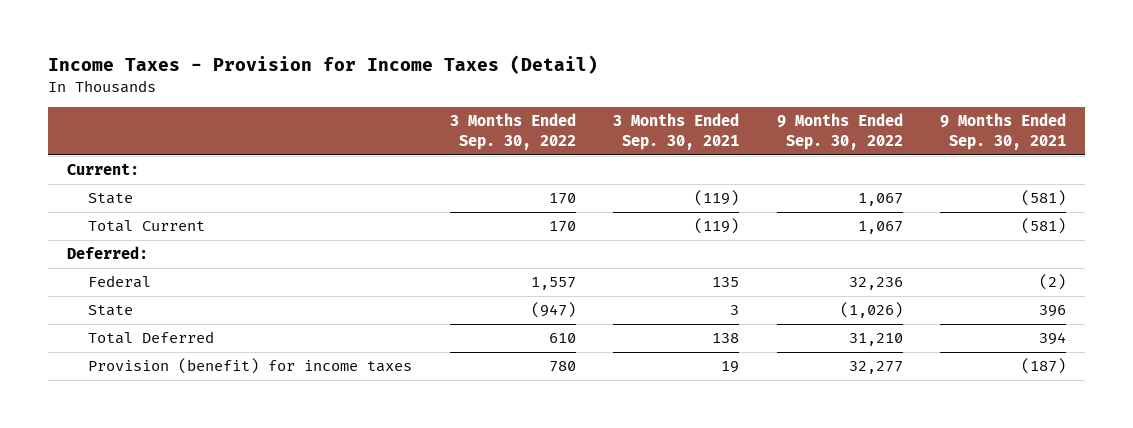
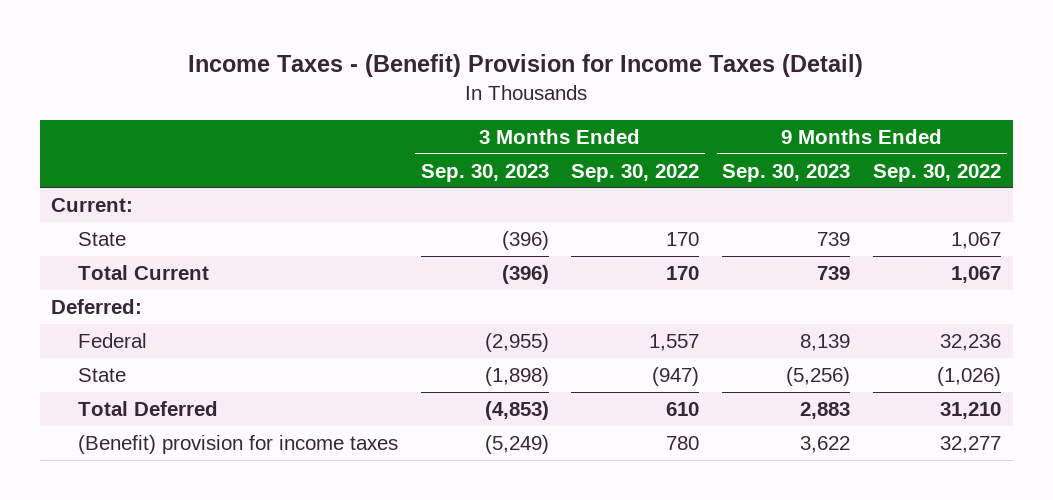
- Income Taxes - Provision for Income Taxes (Detail)
+ Income Taxes - (Benefit) Provision for Income Taxes (Detail)
- | 3 Months Ended Sep. 30, 2022 | 3 Months Ended Sep. 30, 2021 | 9 Months Ended Sep. 30, 2022 | 9 Months Ended Sep. 30, 2021
+ | 3 Months Ended Sep. 30, 2023 | 3 Months Ended Sep. 30, 2022 | 9 Months Ended Sep. 30, 2023 | 9 Months Ended Sep. 30, 2022
- Provision (benefit) for income taxes | 780 | 19 | 32,277 | (187)
+ (Benefit) provision for income taxes | (5,249) | 780 | 3,622 | 32,277

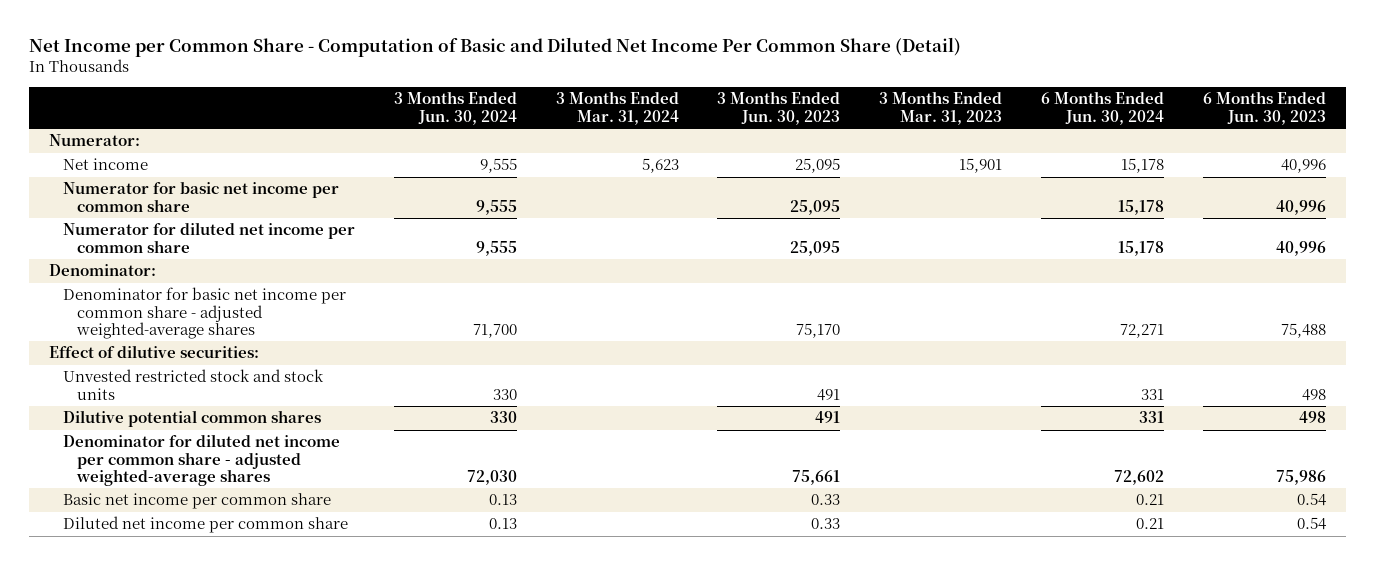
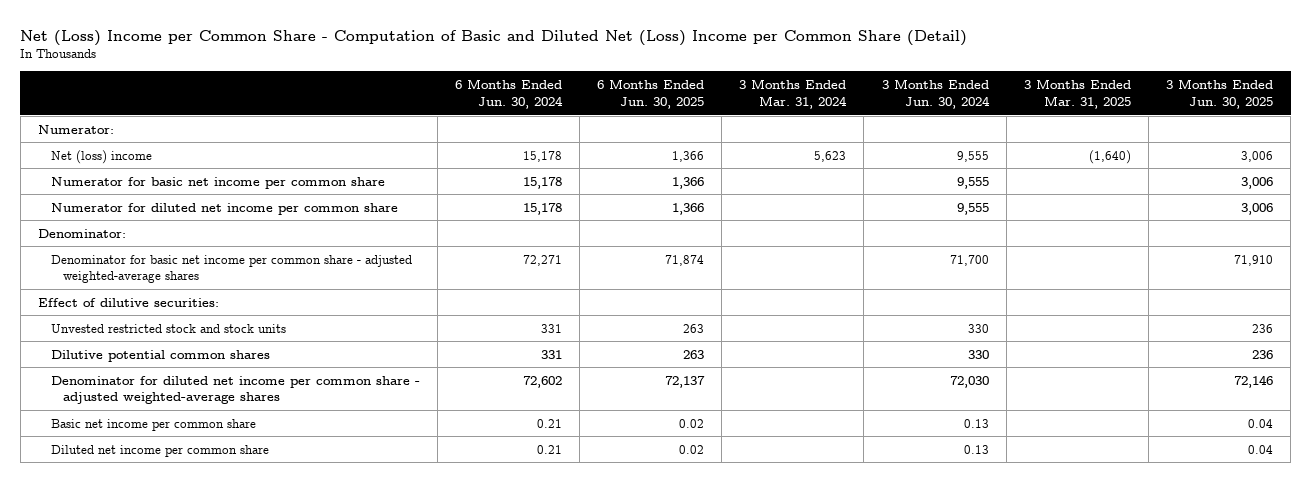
- Net Income per Common Share - Computation of Basic and Diluted Net Income Per Common Share (Detail)
+ Net (Loss) Income per Common Share - Computation of Basic and Diluted Net (Loss) Income per Common Share (Detail)
- | 3 Months Ended Jun. 30, 2024 | 3 Months Ended Mar. 31, 2024 | 3 Months Ended Jun. 30, 2023 | 3 Months Ended Mar. 31, 2023 | 6 Months Ended Jun. 30, 2024 | 6 Months Ended Jun. 30, 2023
+ | 6 Months Ended Jun. 30, 2024 | 6 Months Ended Jun. 30, 2025 | 3 Months Ended Mar. 31, 2024 | 3 Months Ended Jun. 30, 2024 | 3 Months Ended Mar. 31, 2025 | 3 Months Ended Jun. 30, 2025
- Net income | 9,555 | 5,623 | 25,095 | 15,901 | 15,178 | 40,996
+ Net (loss) income | 15,178 | 1,366 | 5,623 | 9,555 | (1,640) | 3,006

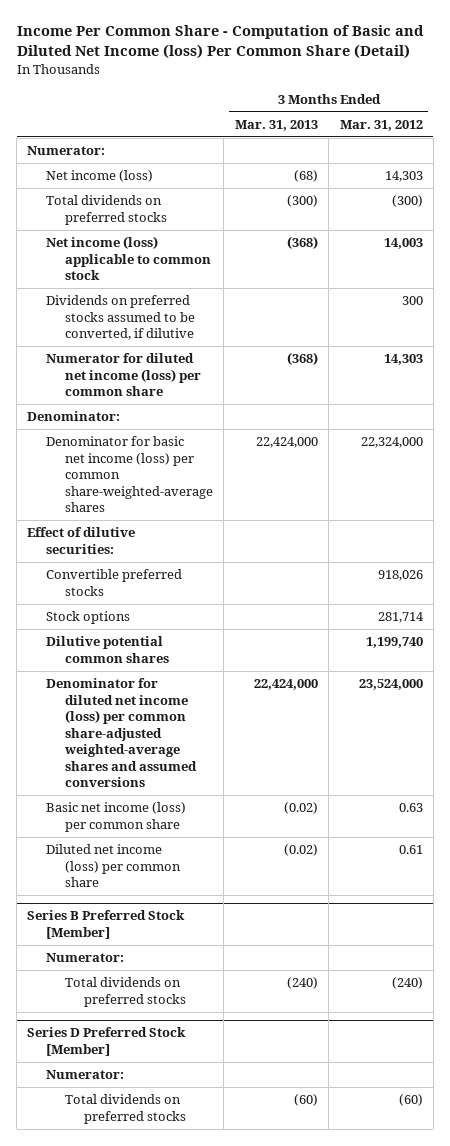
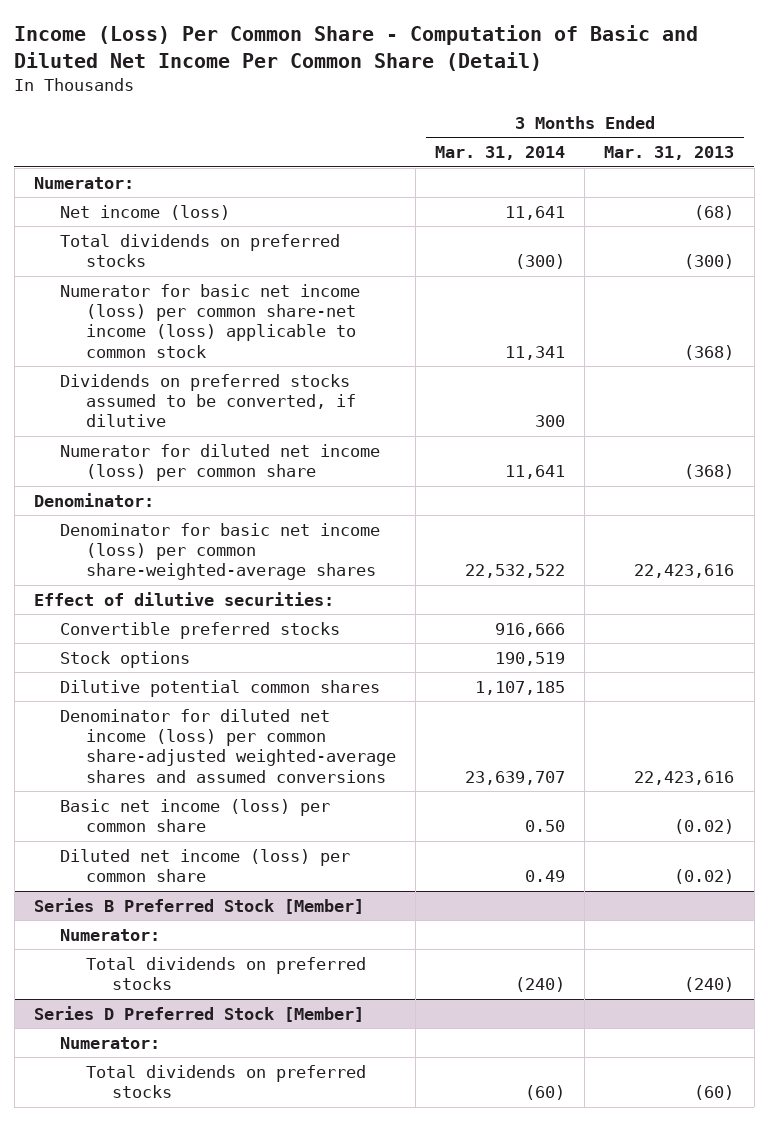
- Income Per Common Share - Computation of Basic and Diluted Net Income (loss) Per Common Share (Detail)
+ Income (Loss) Per Common Share - Computation of Basic and Diluted Net Income Per Common Share (Detail)
- | 3 Months Ended Mar. 31, 2013 | 3 Months Ended Mar. 31, 2012
+ | 3 Months Ended Mar. 31, 2014 | 3 Months Ended Mar. 31, 2013
- Net income (loss) applicable to common stock | (368) | 14,003
+ Numerator for basic net income (loss) per common share-net income (loss) applicable to common stock | 11,341 | (368)
- Denominator for basic net income (loss) per common share-weighted-average shares | 22,424,000 | 22,324,000
+ Denominator for basic net income (loss) per common share-weighted-average shares | 22,532,522 | 22,423,616
- Denominator for diluted net income (loss) per common share-adjusted weighted-average shares and assumed conversions | 22,424,000 | 23,524,000
+ Denominator for diluted net income (loss) per common share-adjusted weighted-average shares and assumed conversions | 23,639,707 | 22,423,616

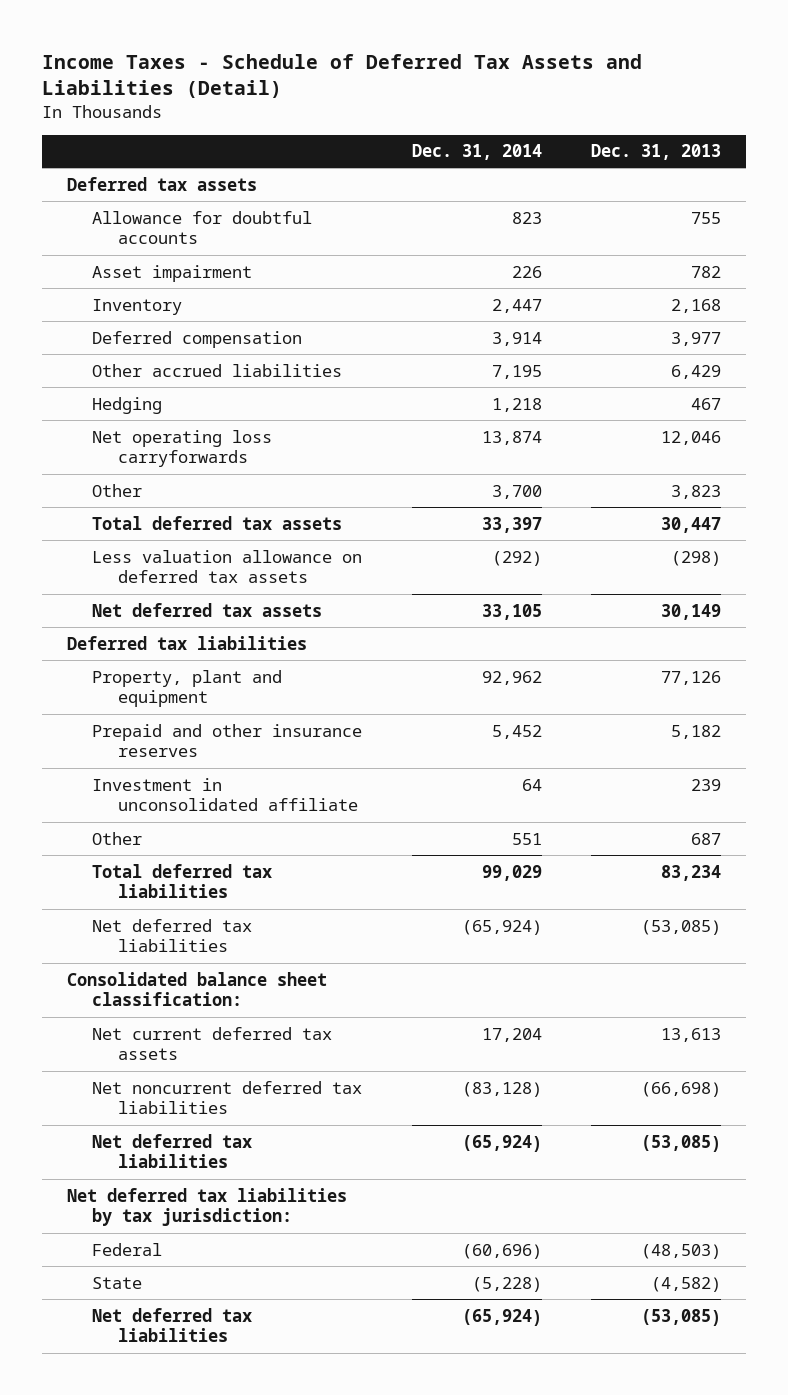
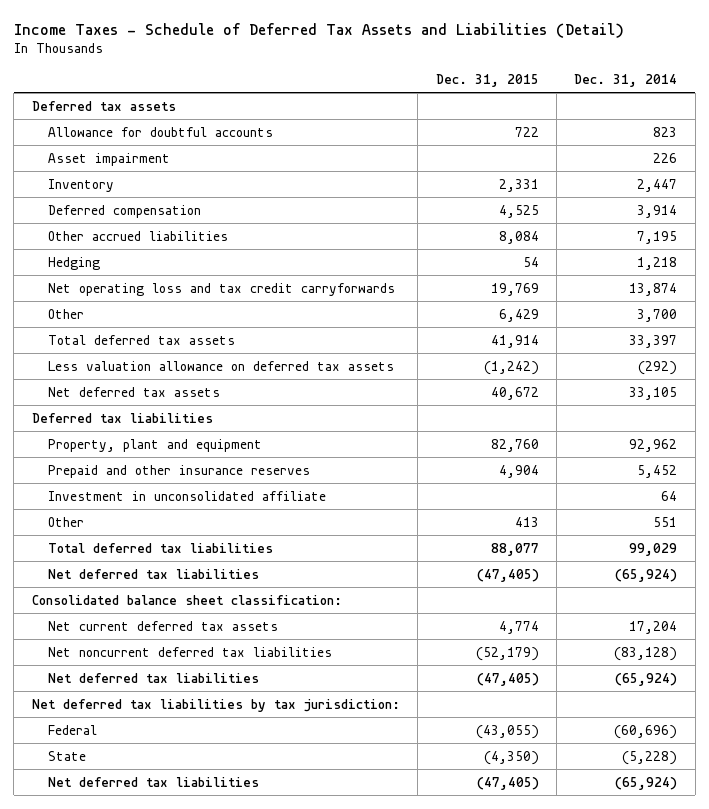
- | Dec. 31, 2014 | Dec. 31, 2013
+ | Dec. 31, 2015 | Dec. 31, 2014
- Net operating loss carryforwards | 13,874 | 12,046
+ Net operating loss and tax credit carryforwards | 19,769 | 13,874

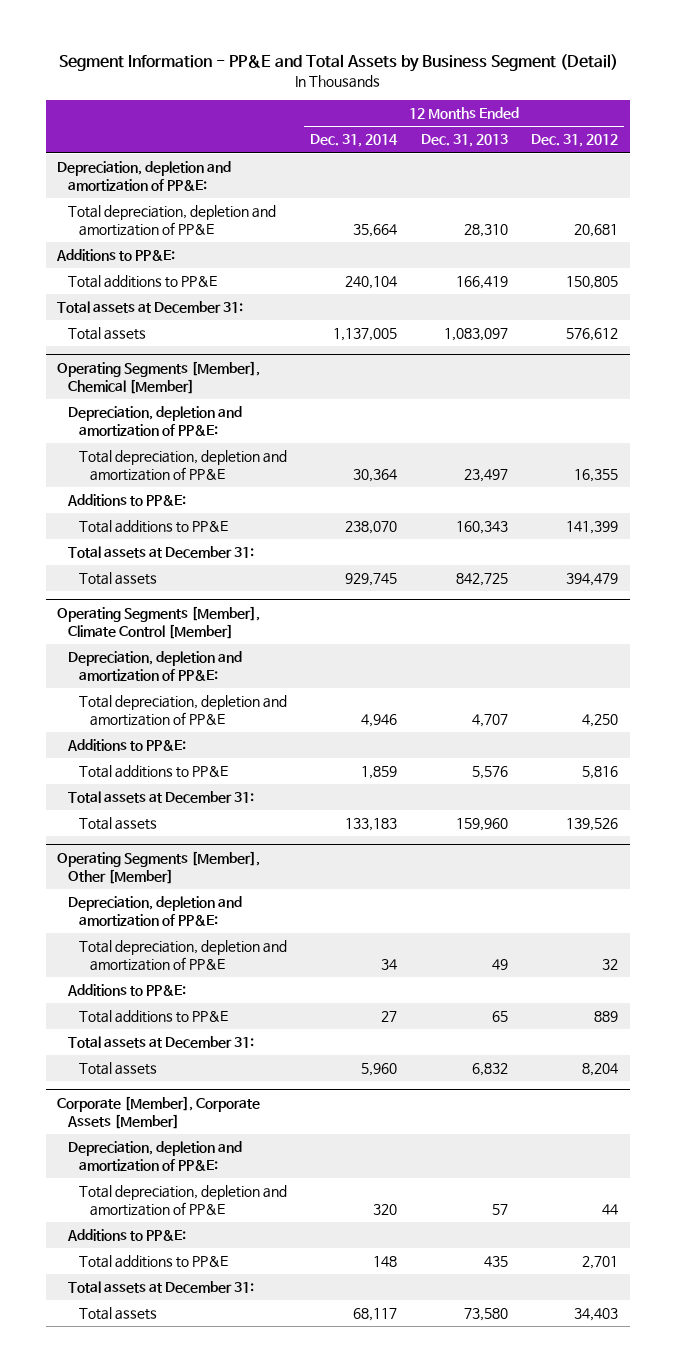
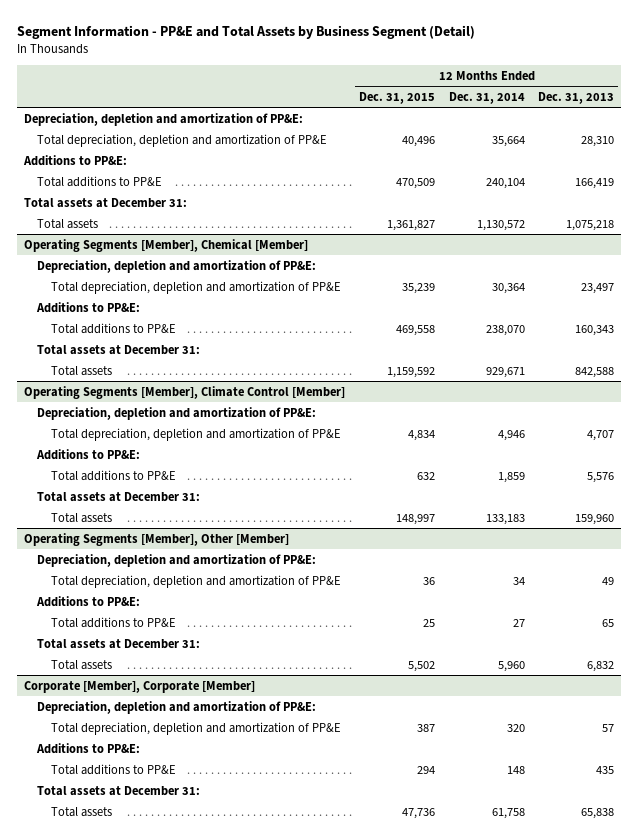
- | 12 Months Ended Dec. 31, 2014 | 12 Months Ended Dec. 31, 2013 | 12 Months Ended Dec. 31, 2012
+ | 12 Months Ended Dec. 31, 2015 | 12 Months Ended Dec. 31, 2014 | 12 Months Ended Dec. 31, 2013
- Total assets | 1,137,005 | 1,083,097 | 576,612
+ Total assets | 1,361,827 | 1,130,572 | 1,075,218
@ Operating Segments [Member], Chemical [Member]
- Total assets | 929,745 | 842,725 | 394,479
+ Total assets | 1,159,592 | 929,671 | 842,588
- Corporate [Member], Corporate Assets [Member]
+ Corporate [Member], Corporate [Member]
- Total assets | 68,117 | 73,580 | 34,403
+ Total assets | 47,736 | 61,758 | 65,838

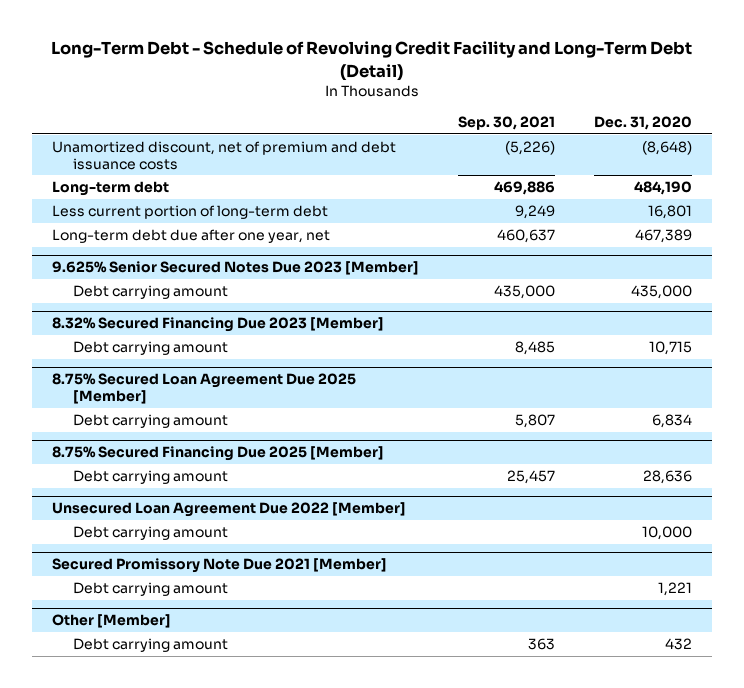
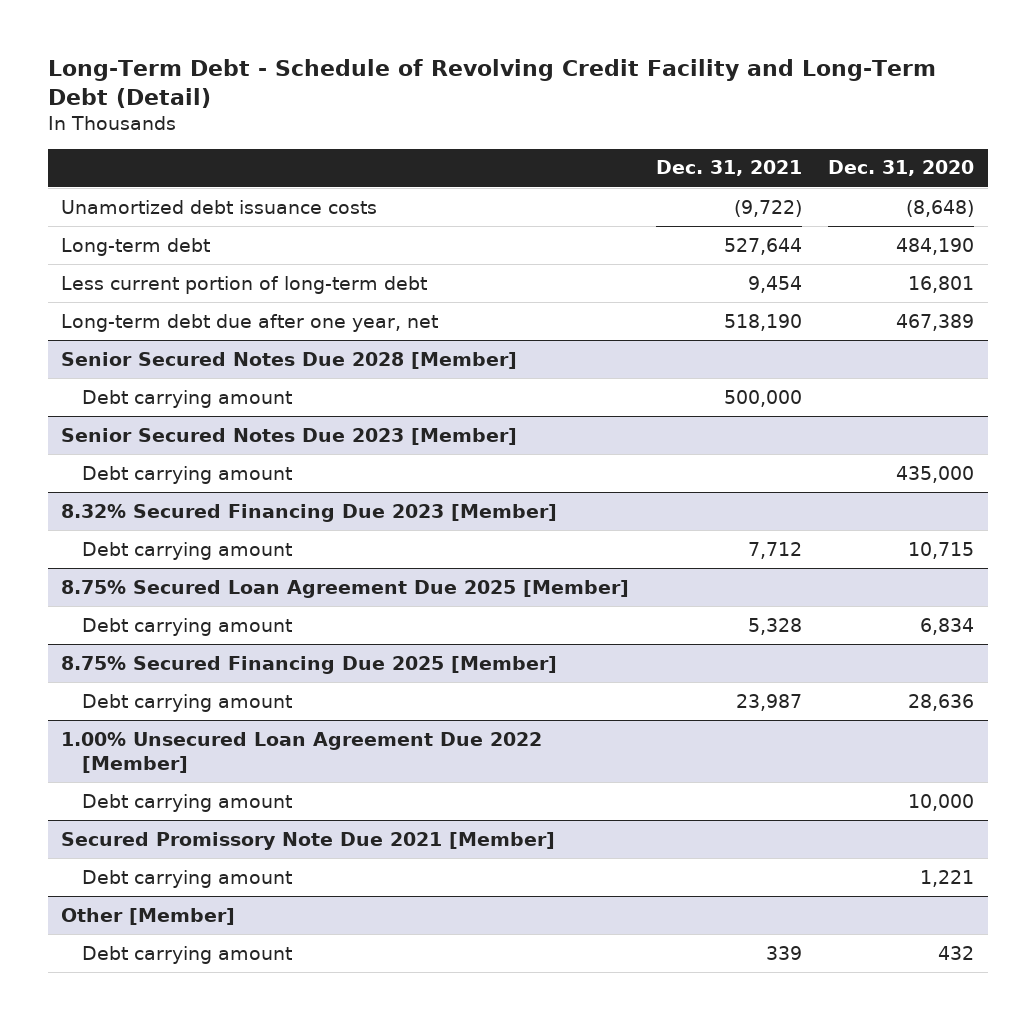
- | Sep. 30, 2021 | Dec. 31, 2020
+ | Dec. 31, 2021 | Dec. 31, 2020
- Unamortized discount, net of premium and debt issuance costs | (5,226) | (8,648)
+ Unamortized debt issuance costs | (9,722) | (8,648)
- 9.625% Senior Secured Notes Due 2023 [Member]
+ Senior Secured Notes Due 2028 [Member]
+ Debt carrying amount | 500,000 |
+ Senior Secured Notes Due 2023 [Member]
- Unsecured Loan Agreement Due 2022 [Member]
+ 1.00% Unsecured Loan Agreement Due 2022 [Member]

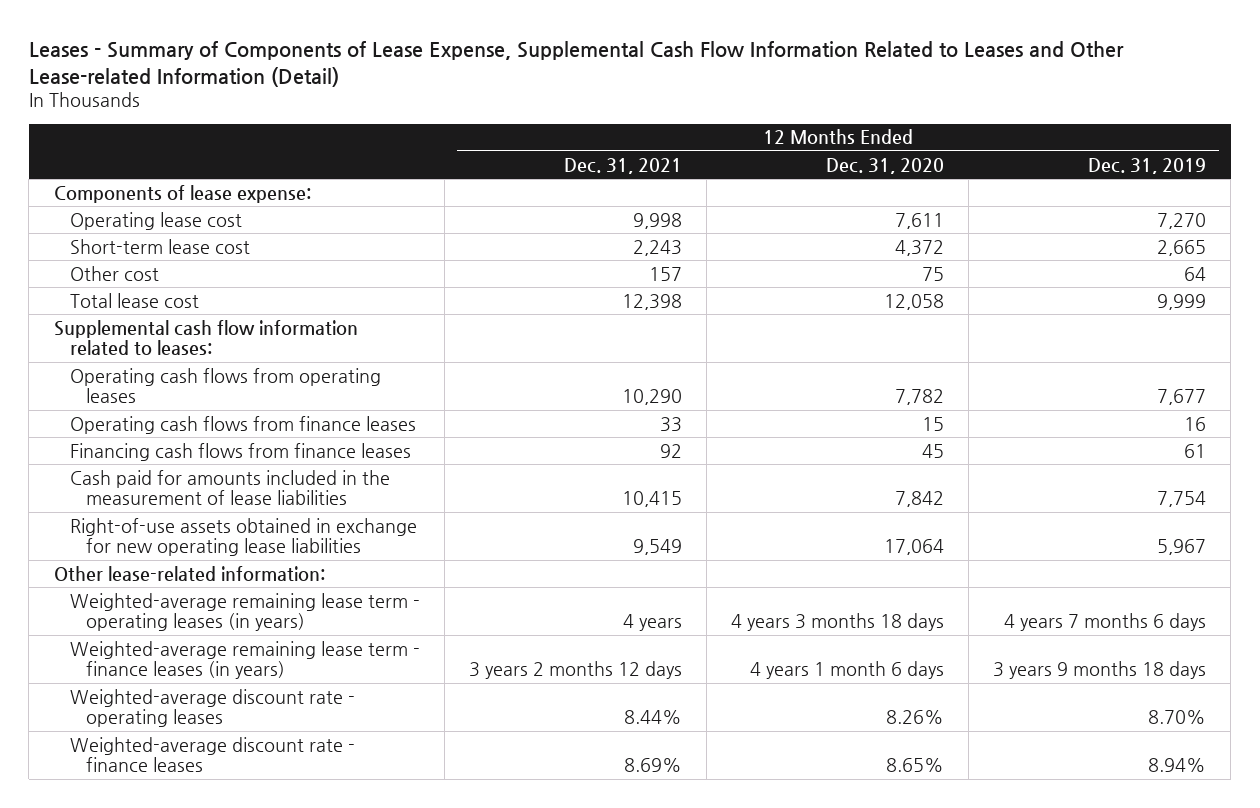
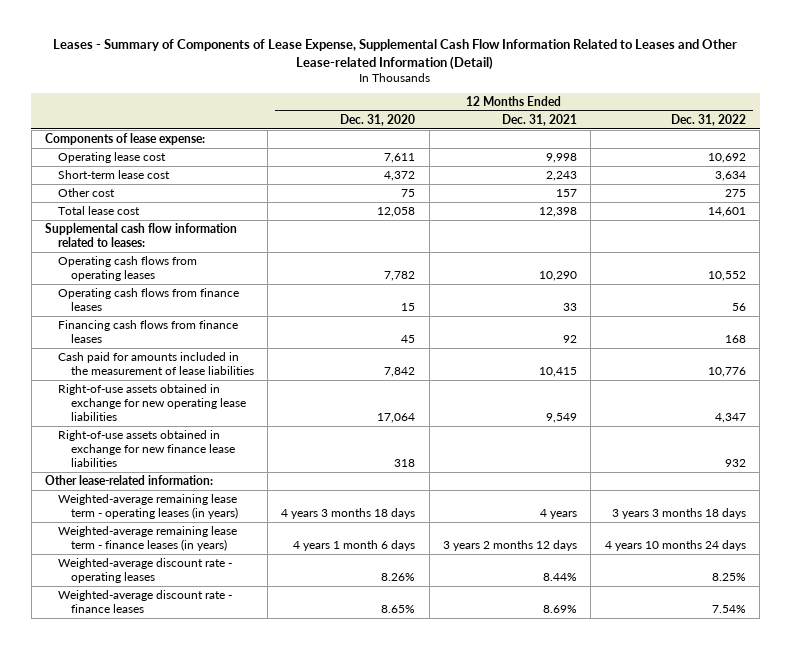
- | 12 Months Ended Dec. 31, 2021 | 12 Months Ended Dec. 31, 2020 | 12 Months Ended Dec. 31, 2019
+ | 12 Months Ended Dec. 31, 2020 | 12 Months Ended Dec. 31, 2021 | 12 Months Ended Dec. 31, 2022
+ Right-of-use assets obtained in exchange for new finance lease liabilities | 318 | | 932

